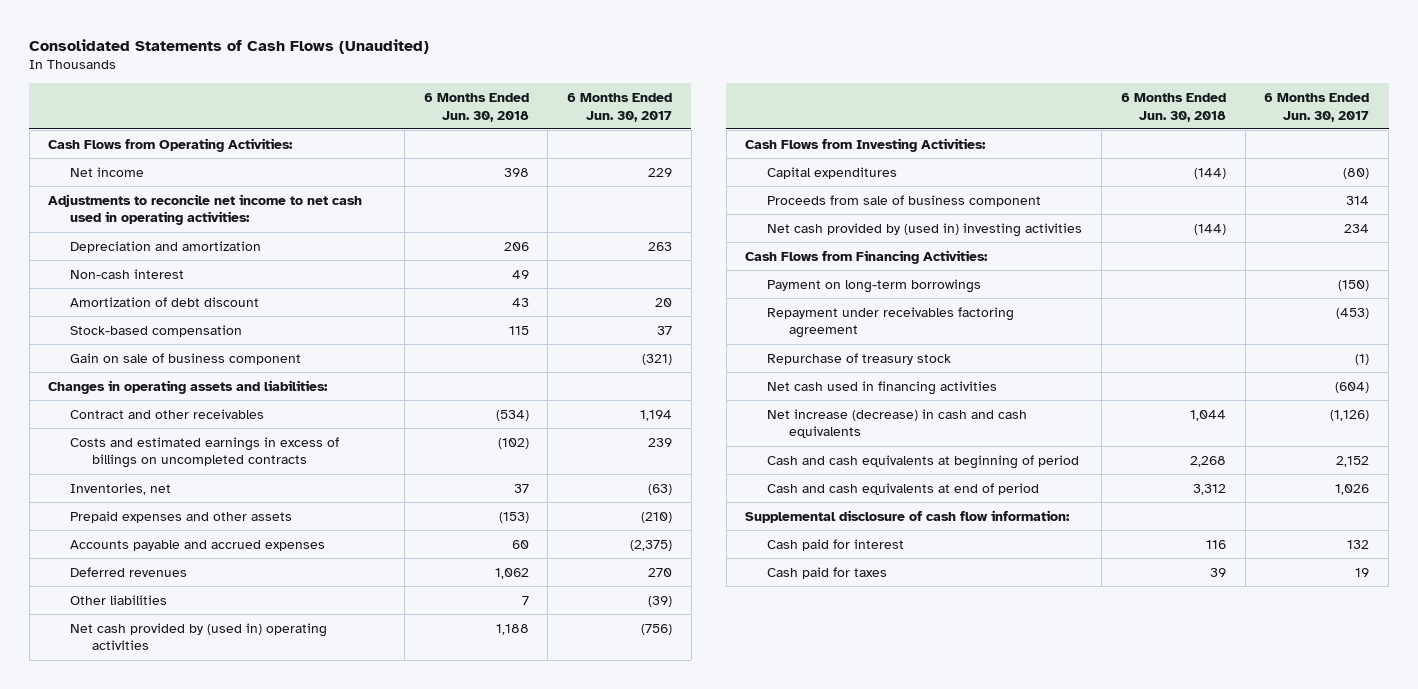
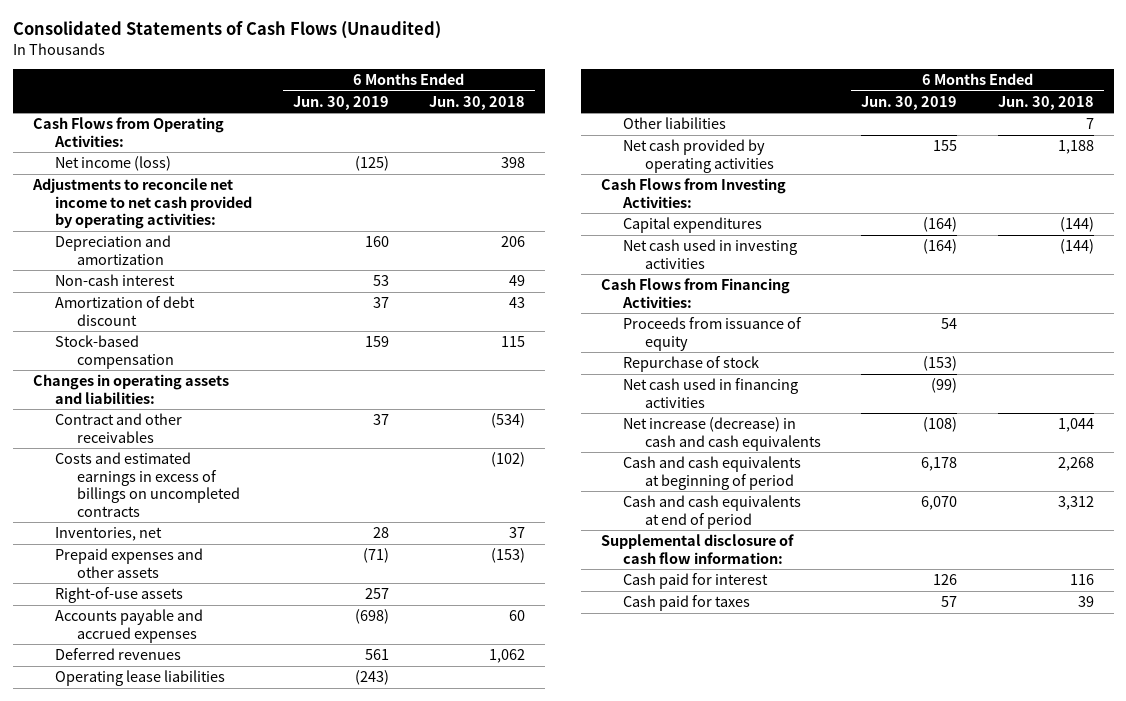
- | 6 Months Ended Jun. 30, 2018 | 6 Months Ended Jun. 30, 2017
+ | 6 Months Ended Jun. 30, 2019 | 6 Months Ended Jun. 30, 2018
- Net income | 398 | 229
- Adjustments to reconcile net income to net cash used in operating activities:
+ Net income (loss) | (125) | 398
+ Adjustments to reconcile net income to net cash provided by operating activities:
- Gain on sale of business component | | (321)
+ Right-of-use assets | 257 |
+ Operating lease liabilities | (243) |
- Net cash provided by (used in) operating activities | 1,188 | (756)
+ Net cash provided by operating activities | 155 | 1,188
- Proceeds from sale of business component | | 314
- Net cash provided by (used in) investing activities | (144) | 234
+ Net cash used in investing activities | (164) | (144)
- Payment on long-term borrowings | | (150)
- Repayment under receivables factoring agreement | | (453)
- Repurchase of treasury stock | | (1)
+ Proceeds from issuance of equity | 54 |
+ Repurchase of stock | (153) |

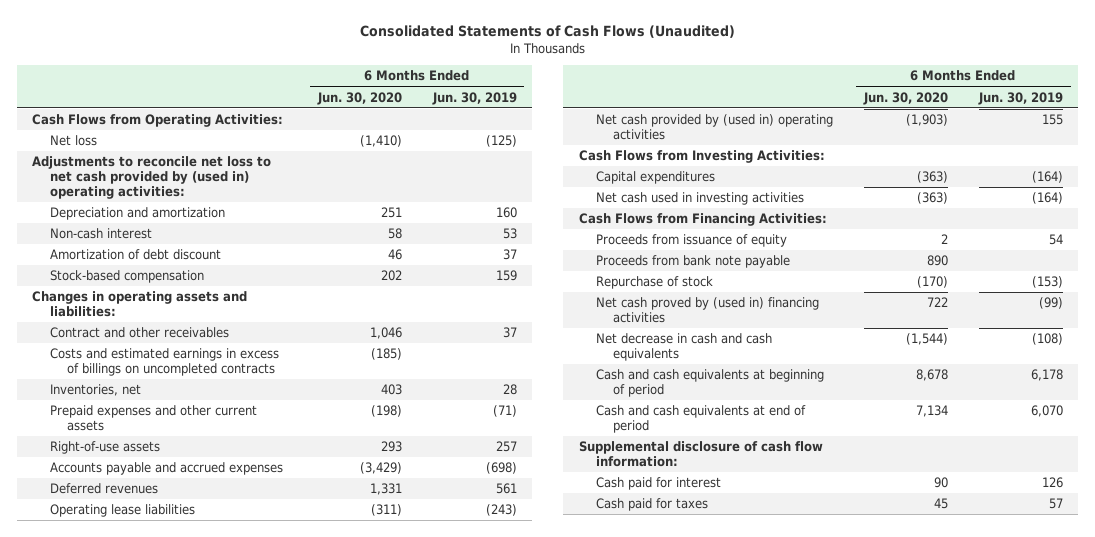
- | 6 Months Ended Jun. 30, 2019 | 6 Months Ended Jun. 30, 2018
+ | 6 Months Ended Jun. 30, 2020 | 6 Months Ended Jun. 30, 2019
- Net income (loss) | (125) | 398
- Adjustments to reconcile net income to net cash provided by operating activities:
+ Net loss | (1,410) | (125)
+ Adjustments to reconcile net loss to net cash provided by (used in) operating activities:
- Prepaid expenses and other assets | (71) | (153)
+ Prepaid expenses and other current assets | (198) | (71)
- Other liabilities | | 7
- Net cash provided by operating activities | 155 | 1,188
+ Net cash provided by (used in) operating activities | (1,903) | 155
+ Proceeds from bank note payable | 890 |
- Net cash used in financing activities | (99) |
- Net increase (decrease) in cash and cash equivalents | (108) | 1,044
+ Net cash proved by (used in) financing activities | 722 | (99)
+ Net decrease in cash and cash equivalents | (1,544) | (108)

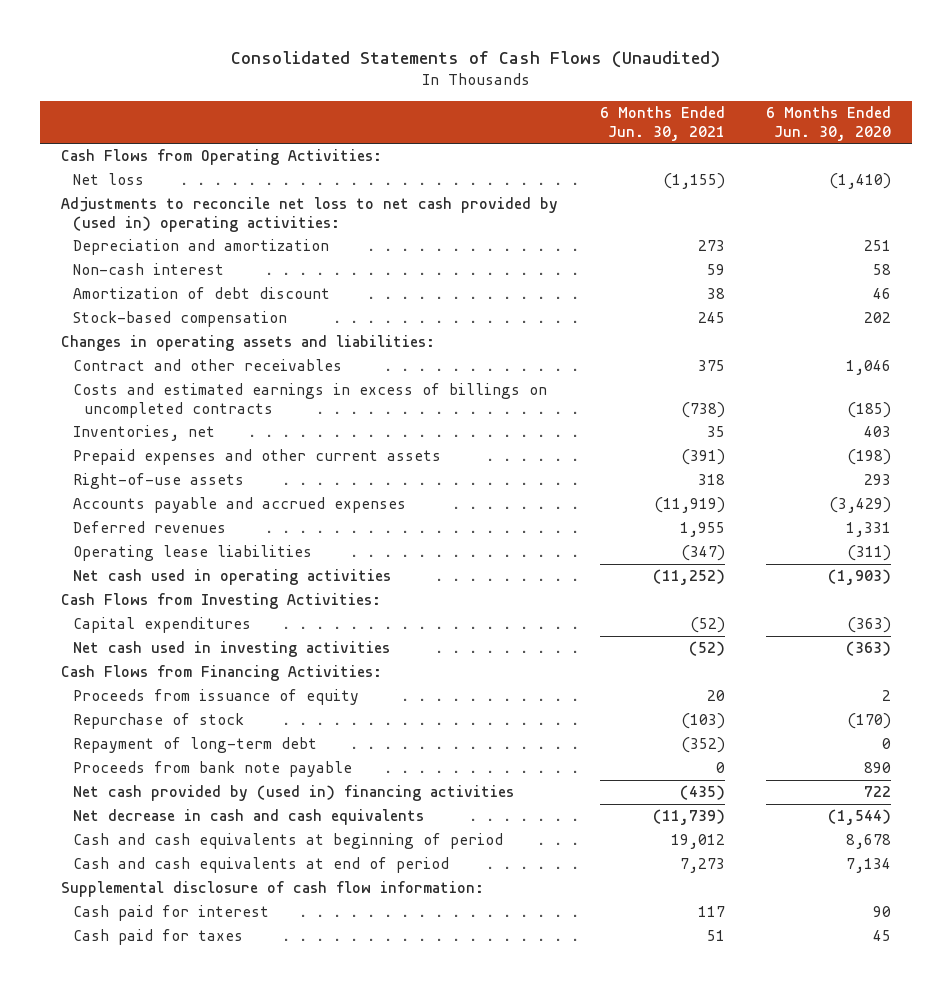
- | 6 Months Ended Jun. 30, 2020 | 6 Months Ended Jun. 30, 2019
+ | 6 Months Ended Jun. 30, 2021 | 6 Months Ended Jun. 30, 2020
- Net cash provided by (used in) operating activities | (1,903) | 155
+ Net cash used in operating activities | (11,252) | (1,903)
- Net cash proved by (used in) financing activities | 722 | (99)
+ Repayment of long-term debt | (352) | 0
moved down: Proceeds from bank note payable | 0 | 890
+ Net cash provided by (used in) financing activities | (435) | 722

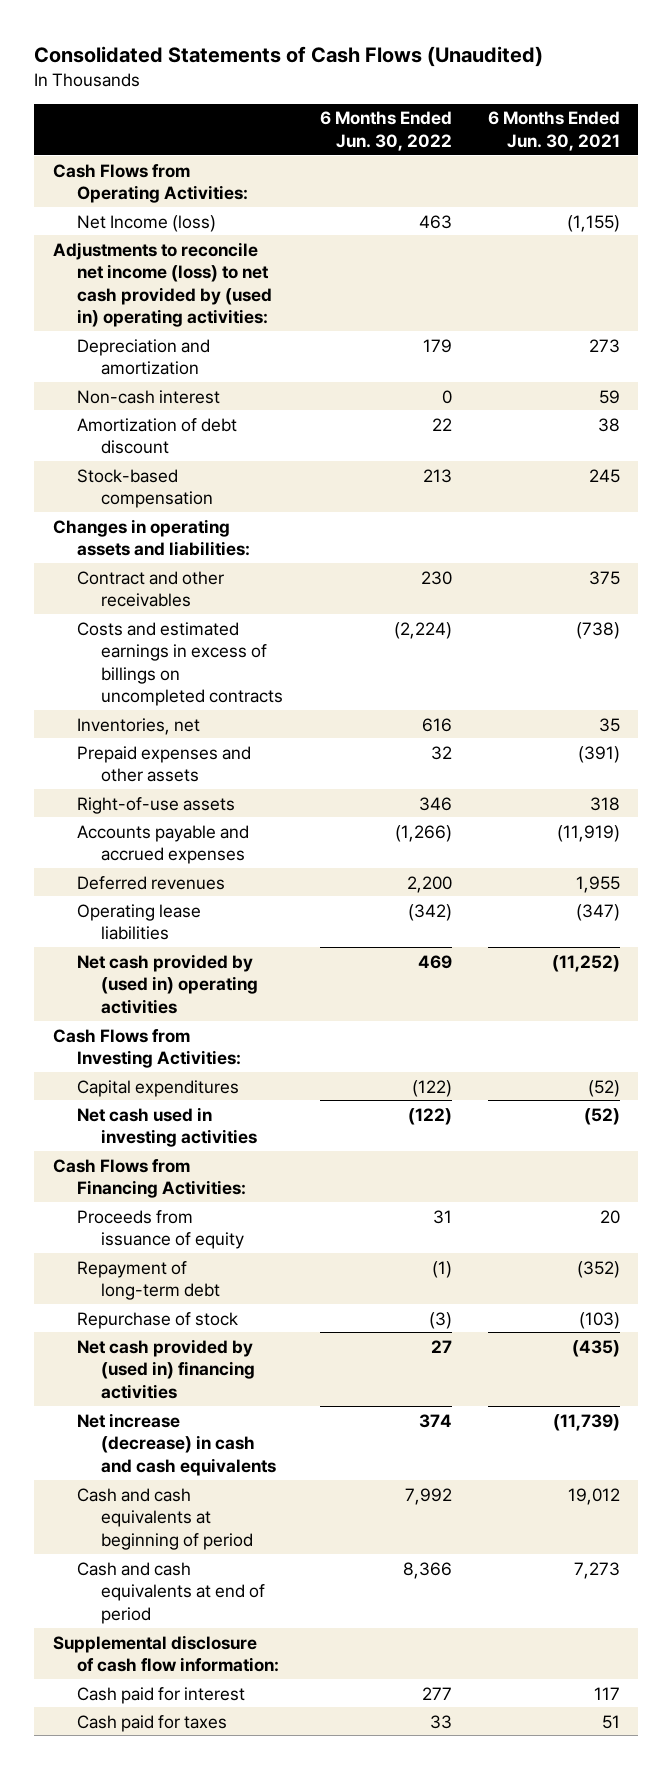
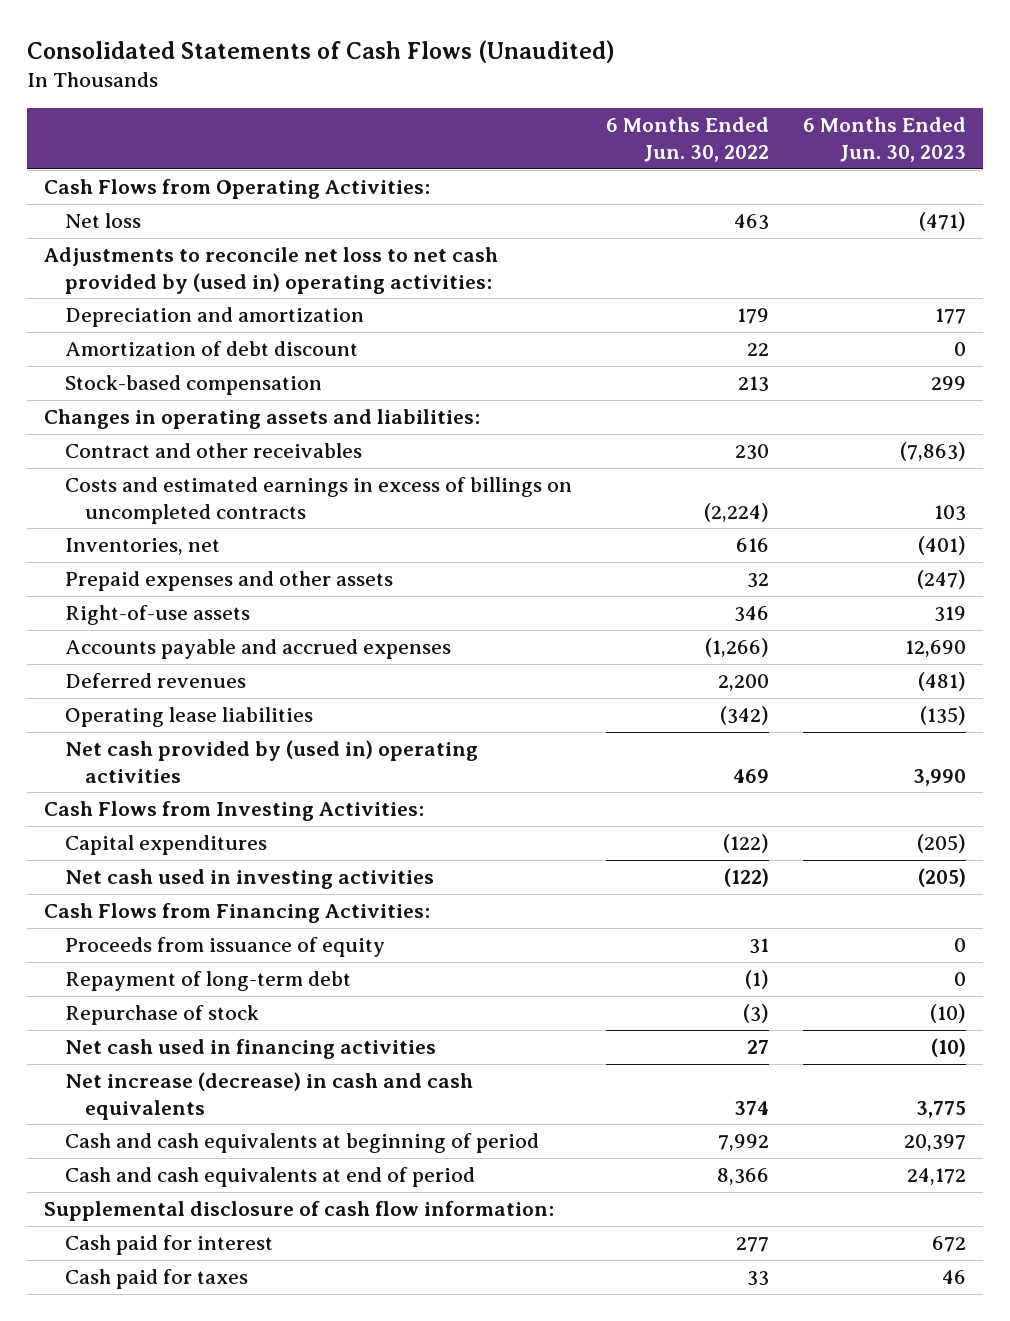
- | 6 Months Ended Jun. 30, 2022 | 6 Months Ended Jun. 30, 2021
+ | 6 Months Ended Jun. 30, 2022 | 6 Months Ended Jun. 30, 2023
- Net Income (loss) | 463 | (1,155)
- Adjustments to reconcile net income (loss) to net cash provided by (used in) operating activities:
+ Net loss | 463 | (471)
+ Adjustments to reconcile net loss to net cash provided by (used in) operating activities:
- Non-cash interest | 0 | 59
- Net cash provided by (used in) financing activities | 27 | (435)
+ Net cash used in financing activities | 27 | (10)

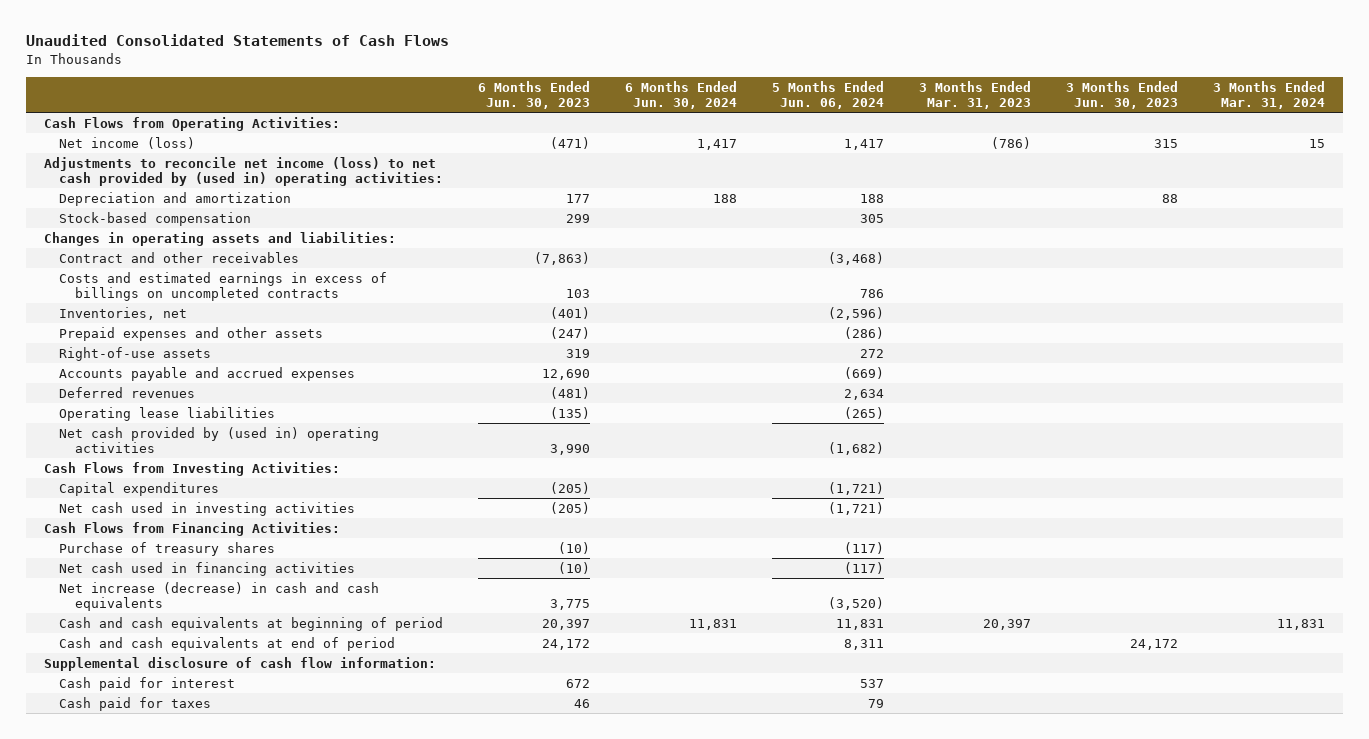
- Consolidated Statements of Cash Flows (Unaudited)
+ Unaudited Consolidated Statements of Cash Flows
- | 6 Months Ended Jun. 30, 2022 | 6 Months Ended Jun. 30, 2023
+ | 6 Months Ended Jun. 30, 2023 | 6 Months Ended Jun. 30, 2024 | 5 Months Ended Jun. 06, 2024 | 3 Months Ended Mar. 31, 2023 | 3 Months Ended Jun. 30, 2023 | 3 Months Ended Mar. 31, 2024
- Net loss | 463 | (471)
- Adjustments to reconcile net loss to net cash provided by (used in) operating activities:
+ Net income (loss) | (471) | 1,417 | 1,417 | (786) | 315 | 15
+ Adjustments to reconcile net income (loss) to net cash provided by (used in) operating activities:
- Amortization of debt discount | 22 | 0
- Proceeds from issuance of equity | 31 | 0
- Repayment of long-term debt | (1) | 0
- Repurchase of stock | (3) | (10)
+ Purchase of treasury shares | (10) | | (117) | | |

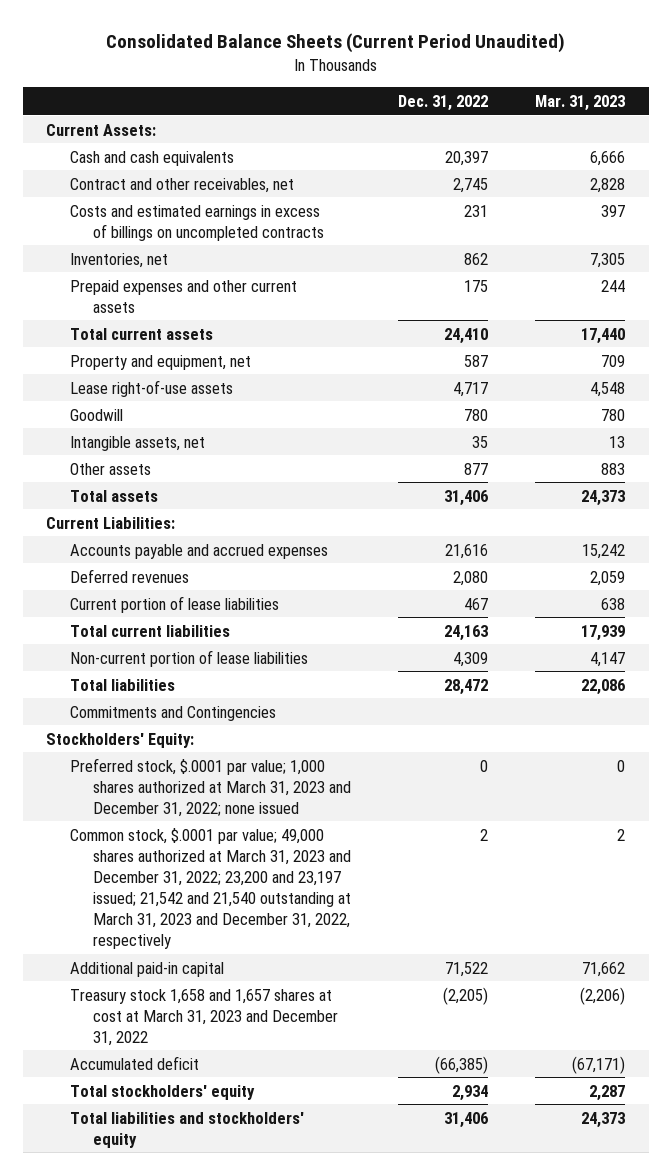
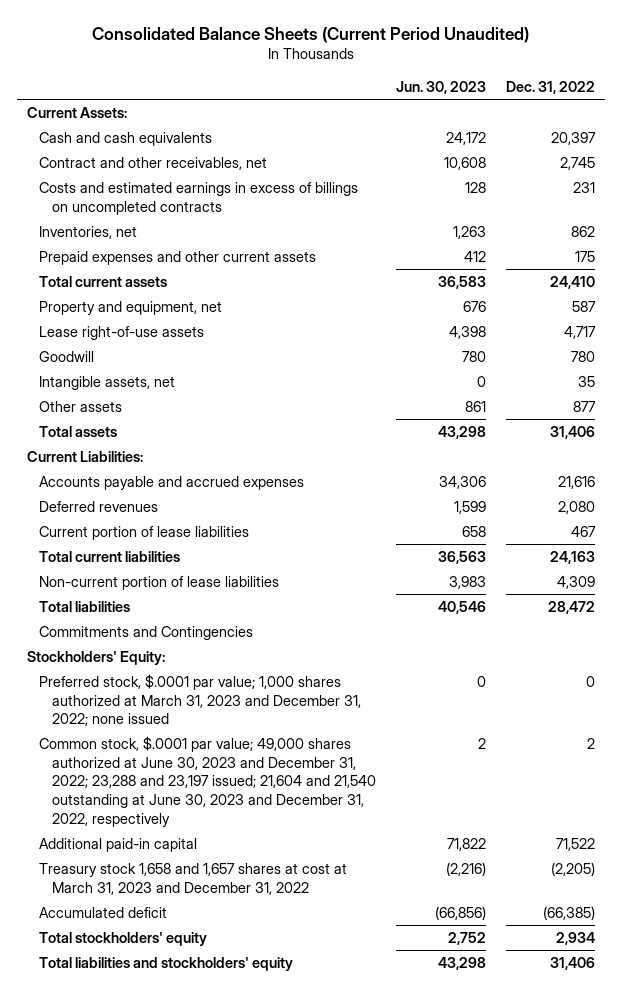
- | Dec. 31, 2022 | Mar. 31, 2023
+ | Jun. 30, 2023 | Dec. 31, 2022
- Common stock, $.0001 par value; 49,000 shares authorized at March 31, 2023 and December 31, 2022; 23,200 and 23,197 issued; 21,542 and 21,540 outstanding at March 31, 2023 and December 31, 2022, respectively | 2 | 2
+ Common stock, $.0001 par value; 49,000 shares authorized at June 30, 2023 and December 31, 2022; 23,288 and 23,197 issued; 21,604 and 21,540 outstanding at June 30, 2023 and December 31, 2022, respectively | 2 | 2

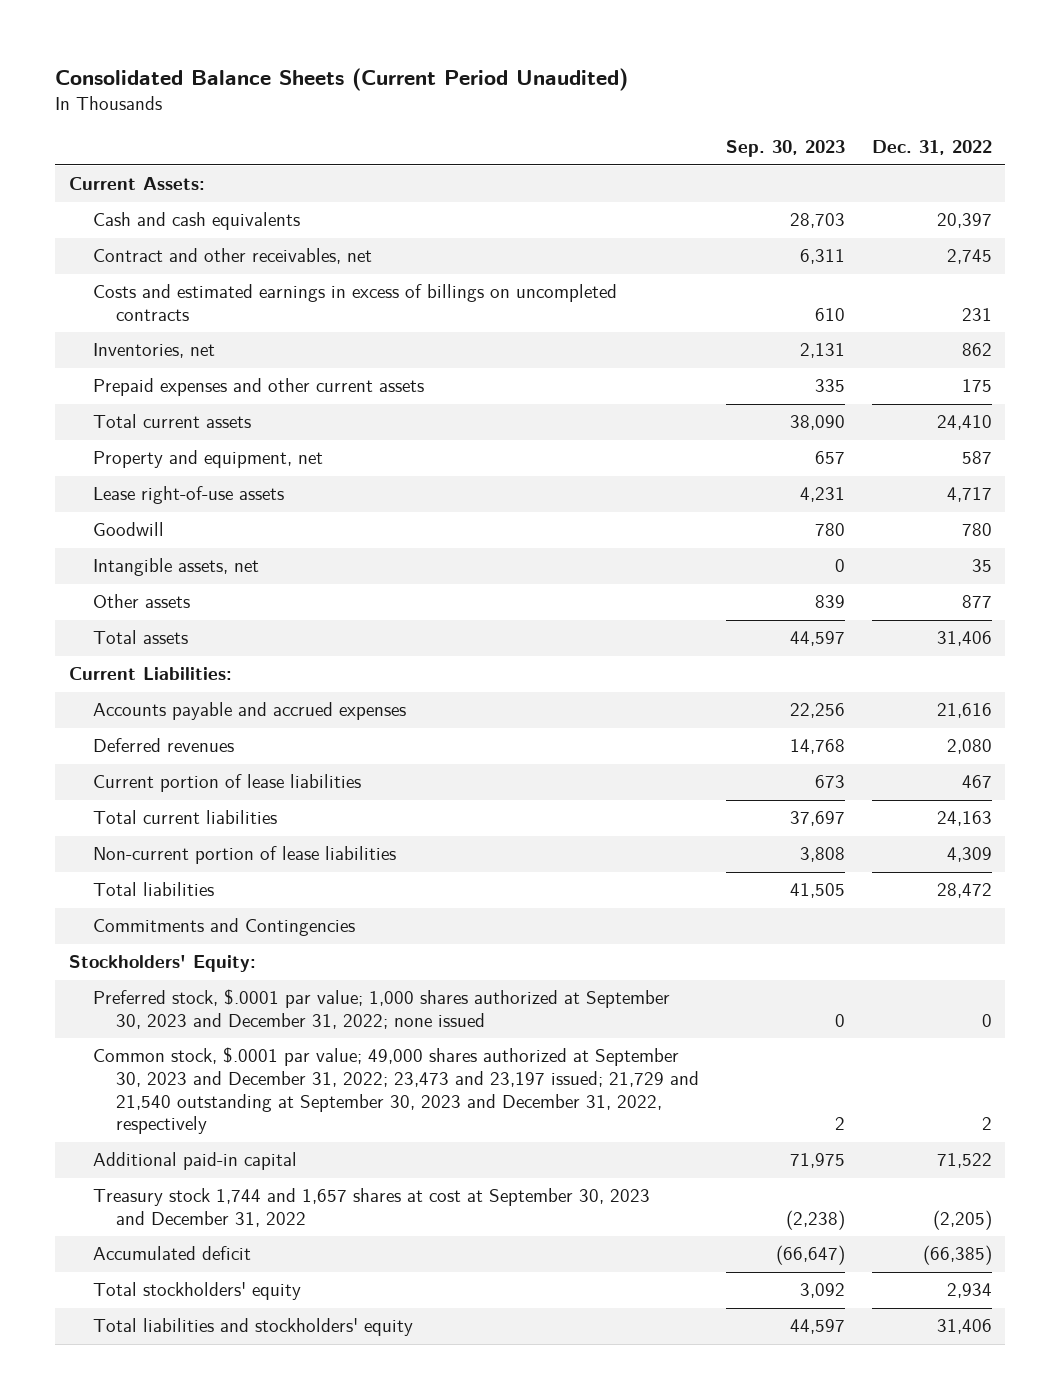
- | Jun. 30, 2023 | Dec. 31, 2022
+ | Sep. 30, 2023 | Dec. 31, 2022
- Preferred stock, $.0001 par value; 1,000 shares authorized at March 31, 2023 and December 31, 2022; none issued | 0 | 0
- Common stock, $.0001 par value; 49,000 shares authorized at June 30, 2023 and December 31, 2022; 23,288 and 23,197 issued; 21,604 and 21,540 outstanding at June 30, 2023 and December 31, 2022, respectively | 2 | 2
+ Preferred stock, $.0001 par value; 1,000 shares authorized at September 30, 2023 and December 31, 2022; none issued | 0 | 0
+ Common stock, $.0001 par value; 49,000 shares authorized at September 30, 2023 and December 31, 2022; 23,473 and 23,197 issued; 21,729 and 21,540 outstanding at September 30, 2023 and December 31, 2022, respectively | 2 | 2
- Treasury stock 1,658 and 1,657 shares at cost at March 31, 2023 and December 31, 2022 | (2,216) | (2,205)
+ Treasury stock 1,744 and 1,657 shares at cost at September 30, 2023 and December 31, 2022 | (2,238) | (2,205)

